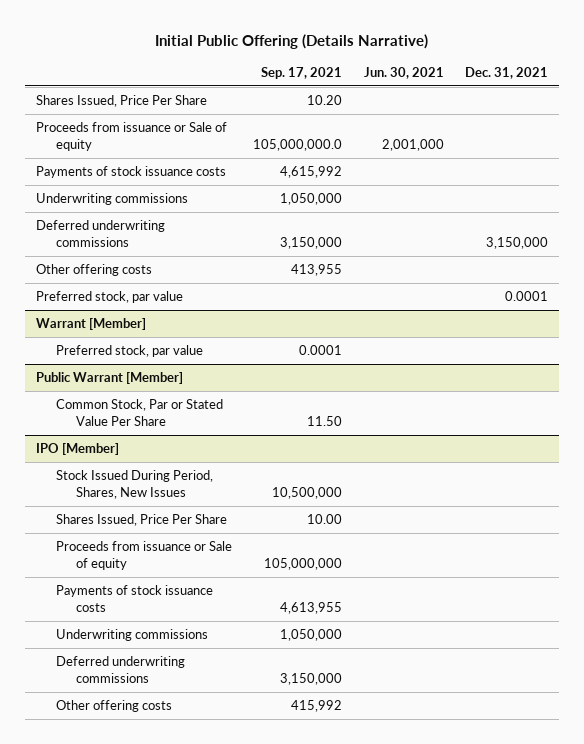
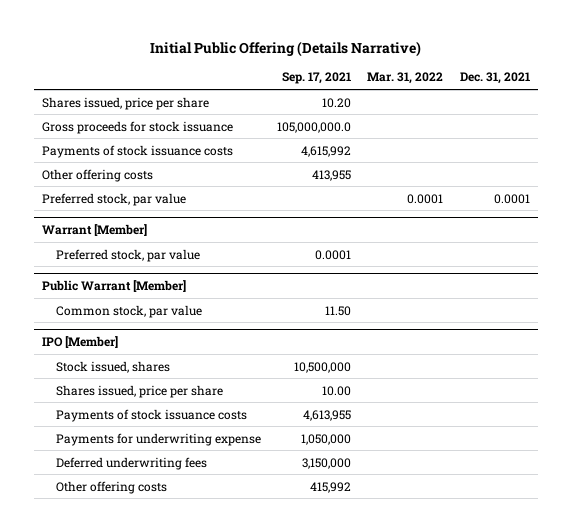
- | Sep. 17, 2021 | Jun. 30, 2021 | Dec. 31, 2021
+ | Sep. 17, 2021 | Mar. 31, 2022 | Dec. 31, 2021
- Shares Issued, Price Per Share | 10.20 | |
- Proceeds from issuance or Sale of equity | 105,000,000.0 | 2,001,000 |
+ Shares issued, price per share | 10.20 | |
+ Gross proceeds for stock issuance | 105,000,000.0 | |
- Underwriting commissions | 1,050,000 | |
- Deferred underwriting commissions | 3,150,000 | | 3,150,000
@ Public Warrant [Member]
- Common Stock, Par or Stated Value Per Share | 11.50 | |
+ Common stock, par value | 11.50 | |
@ IPO [Member]
- Stock Issued During Period, Shares, New Issues | 10,500,000 | |
- Shares Issued, Price Per Share | 10.00 | |
- Proceeds from issuance or Sale of equity | 105,000,000 | |
+ Stock issued, shares | 10,500,000 | |
+ Shares issued, price per share | 10.00 | |
- Underwriting commissions | 1,050,000 | |
- Deferred underwriting commissions | 3,150,000 | |
+ Payments for underwriting expense | 1,050,000 | |
+ Deferred underwriting fees | 3,150,000 | |

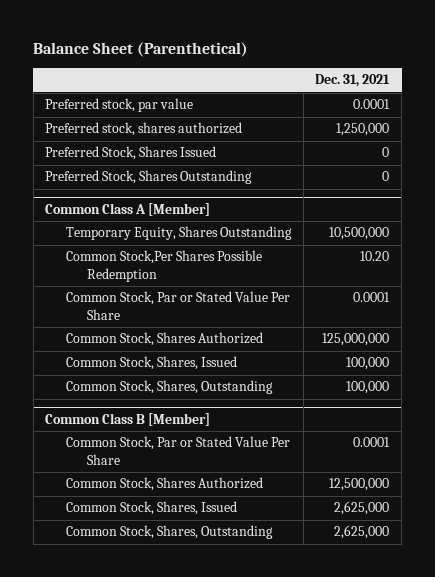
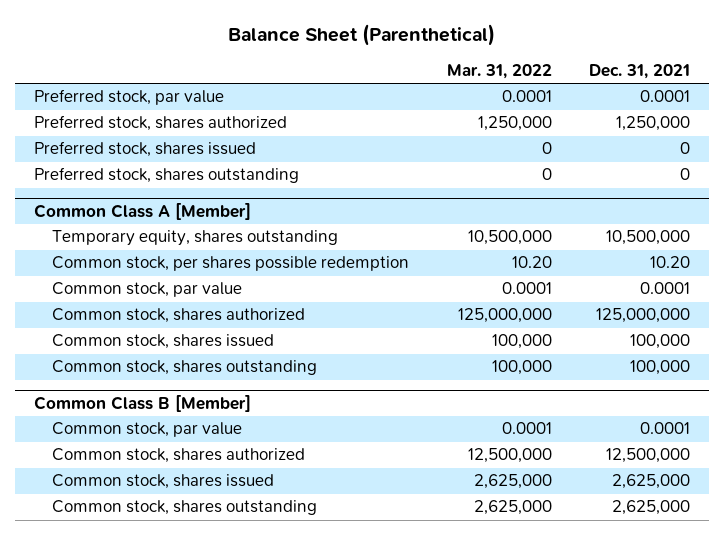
- | Dec. 31, 2021
+ | Mar. 31, 2022 | Dec. 31, 2021
- Preferred Stock, Shares Issued | 0
- Preferred Stock, Shares Outstanding | 0
+ Preferred stock, shares issued | 0 | 0
+ Preferred stock, shares outstanding | 0 | 0
@ Common Class A [Member]
- Temporary Equity, Shares Outstanding | 10,500,000
- Common Stock,Per Shares Possible Redemption | 10.20
- Common Stock, Par or Stated Value Per Share | 0.0001
- Common Stock, Shares Authorized | 125,000,000
- Common Stock, Shares, Issued | 100,000
- Common Stock, Shares, Outstanding | 100,000
+ Temporary equity, shares outstanding | 10,500,000 | 10,500,000
+ Common stock, per shares possible redemption | 10.20 | 10.20
+ Common stock, par value | 0.0001 | 0.0001
+ Common stock, shares authorized | 125,000,000 | 125,000,000
+ Common stock, shares issued | 100,000 | 100,000
+ Common stock, shares outstanding | 100,000 | 100,000
@ Common Class B [Member]
- Common Stock, Par or Stated Value Per Share | 0.0001
- Common Stock, Shares Authorized | 12,500,000
- Common Stock, Shares, Issued | 2,625,000
- Common Stock, Shares, Outstanding | 2,625,000
+ Common stock, par value | 0.0001 | 0.0001
+ Common stock, shares authorized | 12,500,000 | 12,500,000
+ Common stock, shares issued | 2,625,000 | 2,625,000
+ Common stock, shares outstanding | 2,625,000 | 2,625,000

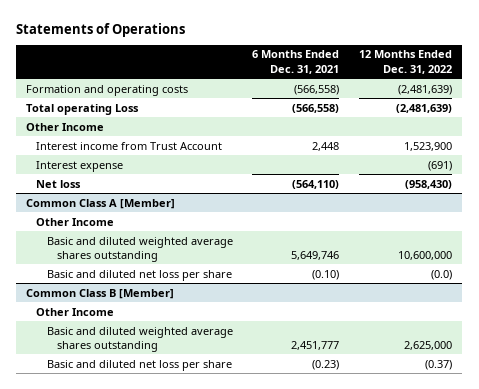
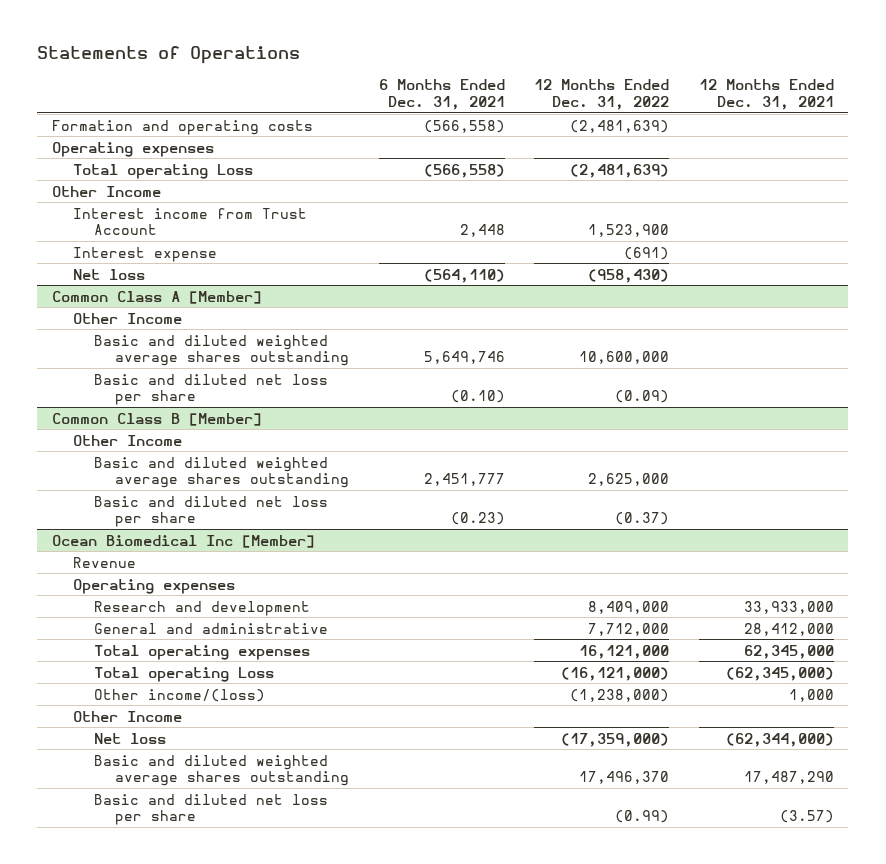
- | 6 Months Ended Dec. 31, 2021 | 12 Months Ended Dec. 31, 2022
+ | 6 Months Ended Dec. 31, 2021 | 12 Months Ended Dec. 31, 2022 | 12 Months Ended Dec. 31, 2021
+ Operating expenses
@ Common Class A [Member]
- Basic and diluted net loss per share | (0.10) | (0.0)
+ Basic and diluted net loss per share | (0.10) | (0.09) |
+ Ocean Biomedical Inc [Member]
+ Revenue
+ Operating expenses
+ Research and development | | 8,409,000 | 33,933,000
+ General and administrative | | 7,712,000 | 28,412,000
+ Total operating expenses | | 16,121,000 | 62,345,000
+ Total operating Loss | | (16,121,000) | (62,345,000)
+ Other income/(loss) | | (1,238,000) | 1,000
+ Other Income
+ Net loss | | (17,359,000) | (62,344,000)
+ Basic and diluted weighted average shares outstanding | | 17,496,370 | 17,487,290
+ Basic and diluted net loss per share | | (0.99) | (3.57)

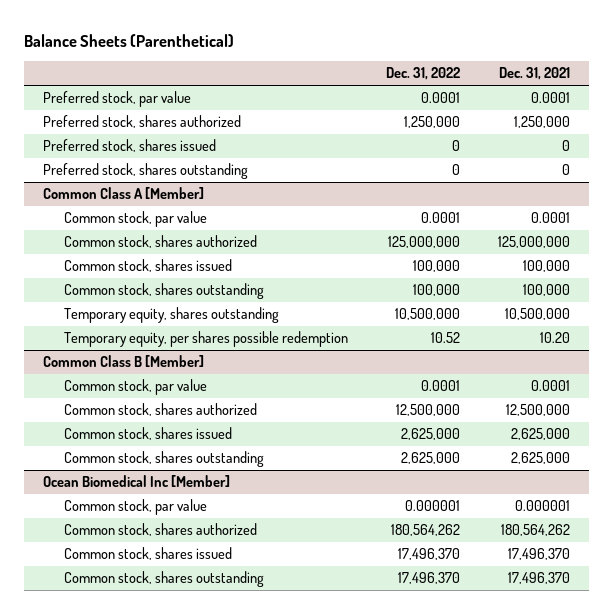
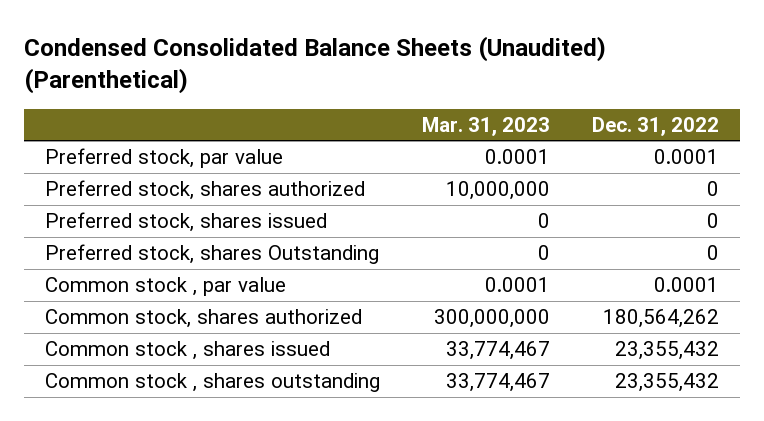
- Balance Sheets (Parenthetical)
+ Condensed Consolidated Balance Sheets (Unaudited) (Parenthetical)
- | Dec. 31, 2022 | Dec. 31, 2021
+ | Mar. 31, 2023 | Dec. 31, 2022
- Preferred stock, shares authorized | 1,250,000 | 1,250,000
+ Preferred stock, shares authorized | 10,000,000 | 0
- Preferred stock, shares outstanding | 0 | 0
- Common Class A [Member]
- Common stock, par value | 0.0001 | 0.0001
- Common stock, shares authorized | 125,000,000 | 125,000,000
- Common stock, shares issued | 100,000 | 100,000
- Common stock, shares outstanding | 100,000 | 100,000
- Temporary equity, shares outstanding | 10,500,000 | 10,500,000
- Temporary equity, per shares possible redemption | 10.52 | 10.20
- Common Class B [Member]
- Common stock, par value | 0.0001 | 0.0001
- Common stock, shares authorized | 12,500,000 | 12,500,000
- Common stock, shares issued | 2,625,000 | 2,625,000
- Common stock, shares outstanding | 2,625,000 | 2,625,000
- Ocean Biomedical Inc [Member]
- Common stock, par value | 0.000001 | 0.000001
+ Preferred stock, shares Outstanding | 0 | 0
+ Common stock , par value | 0.0001 | 0.0001
- Common stock, shares issued | 17,496,370 | 17,496,370
- Common stock, shares outstanding | 17,496,370 | 17,496,370
+ Common stock , shares issued | 33,774,467 | 23,355,432
+ Common stock , shares outstanding | 33,774,467 | 23,355,432

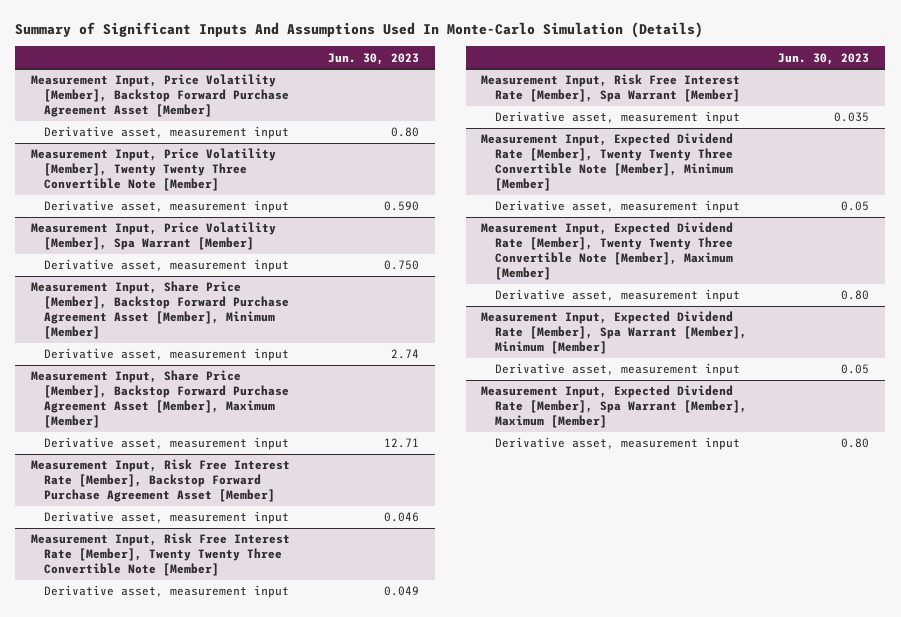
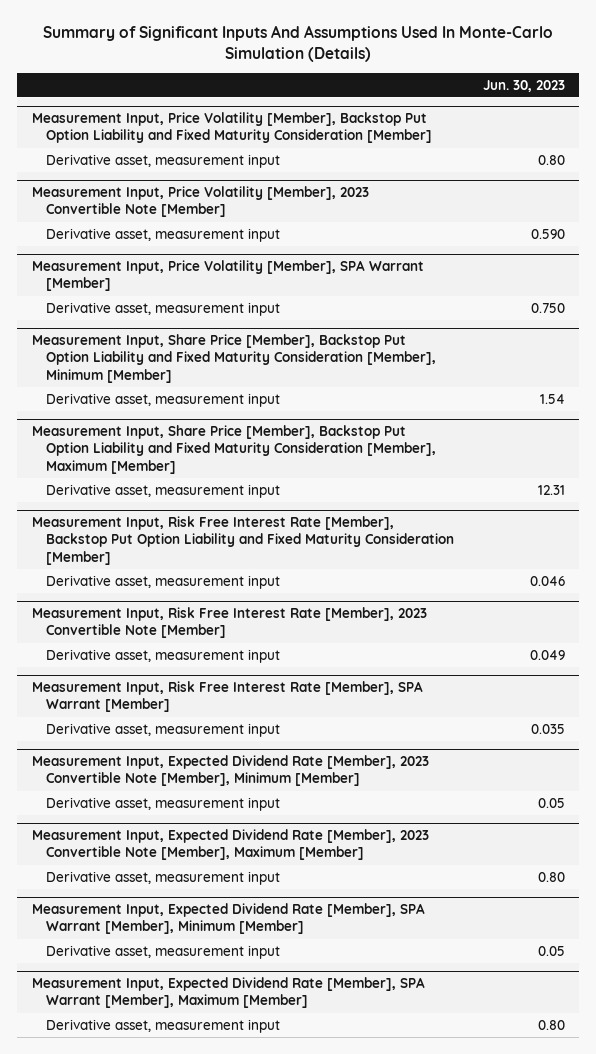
- Measurement Input, Price Volatility [Member], Backstop Forward Purchase Agreement Asset [Member]
+ Measurement Input, Price Volatility [Member], Backstop Put Option Liability and Fixed Maturity Consideration [Member]
- Measurement Input, Price Volatility [Member], Twenty Twenty Three Convertible Note [Member]
+ Measurement Input, Price Volatility [Member], 2023 Convertible Note [Member]
- Measurement Input, Price Volatility [Member], Spa Warrant [Member]
+ Measurement Input, Price Volatility [Member], SPA Warrant [Member]
- Measurement Input, Share Price [Member], Backstop Forward Purchase Agreement Asset [Member], Minimum [Member]
- Derivative asset, measurement input | 2.74
- Measurement Input, Share Price [Member], Backstop Forward Purchase Agreement Asset [Member], Maximum [Member]
- Derivative asset, measurement input | 12.71
- Measurement Input, Risk Free Interest Rate [Member], Backstop Forward Purchase Agreement Asset [Member]
+ Measurement Input, Share Price [Member], Backstop Put Option Liability and Fixed Maturity Consideration [Member], Minimum [Member]
+ Derivative asset, measurement input | 1.54
+ Measurement Input, Share Price [Member], Backstop Put Option Liability and Fixed Maturity Consideration [Member], Maximum [Member]
+ Derivative asset, measurement input | 12.31
+ Measurement Input, Risk Free Interest Rate [Member], Backstop Put Option Liability and Fixed Maturity Consideration [Member]
- Measurement Input, Risk Free Interest Rate [Member], Twenty Twenty Three Convertible Note [Member]
+ Measurement Input, Risk Free Interest Rate [Member], 2023 Convertible Note [Member]
- Measurement Input, Risk Free Interest Rate [Member], Spa Warrant [Member]
+ Measurement Input, Risk Free Interest Rate [Member], SPA Warrant [Member]
- Measurement Input, Expected Dividend Rate [Member], Twenty Twenty Three Convertible Note [Member], Minimum [Member]
+ Measurement Input, Expected Dividend Rate [Member], 2023 Convertible Note [Member], Minimum [Member]
- Measurement Input, Expected Dividend Rate [Member], Twenty Twenty Three Convertible Note [Member], Maximum [Member]
+ Measurement Input, Expected Dividend Rate [Member], 2023 Convertible Note [Member], Maximum [Member]
- Measurement Input, Expected Dividend Rate [Member], Spa Warrant [Member], Minimum [Member]
+ Measurement Input, Expected Dividend Rate [Member], SPA Warrant [Member], Minimum [Member]
- Measurement Input, Expected Dividend Rate [Member], Spa Warrant [Member], Maximum [Member]
+ Measurement Input, Expected Dividend Rate [Member], SPA Warrant [Member], Maximum [Member]

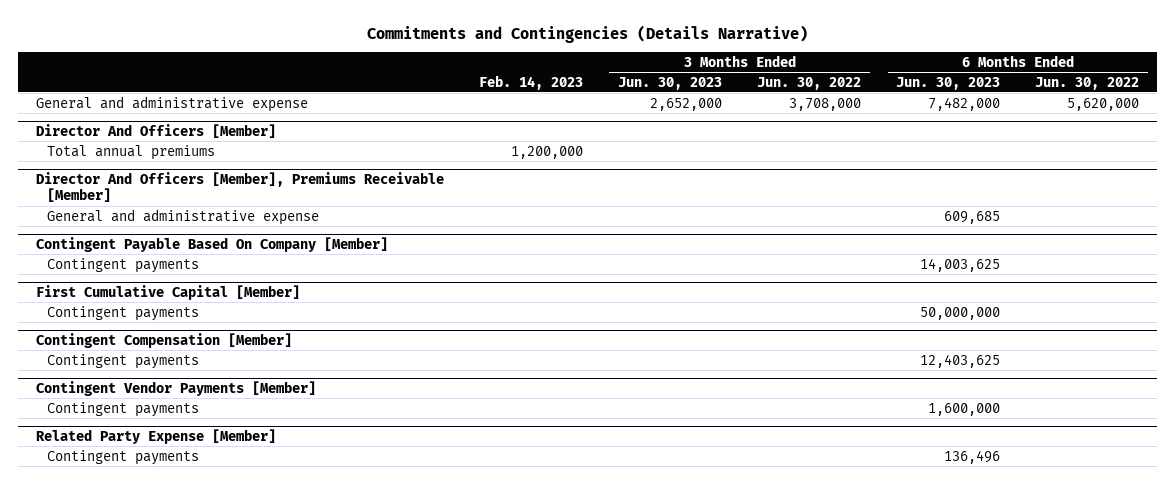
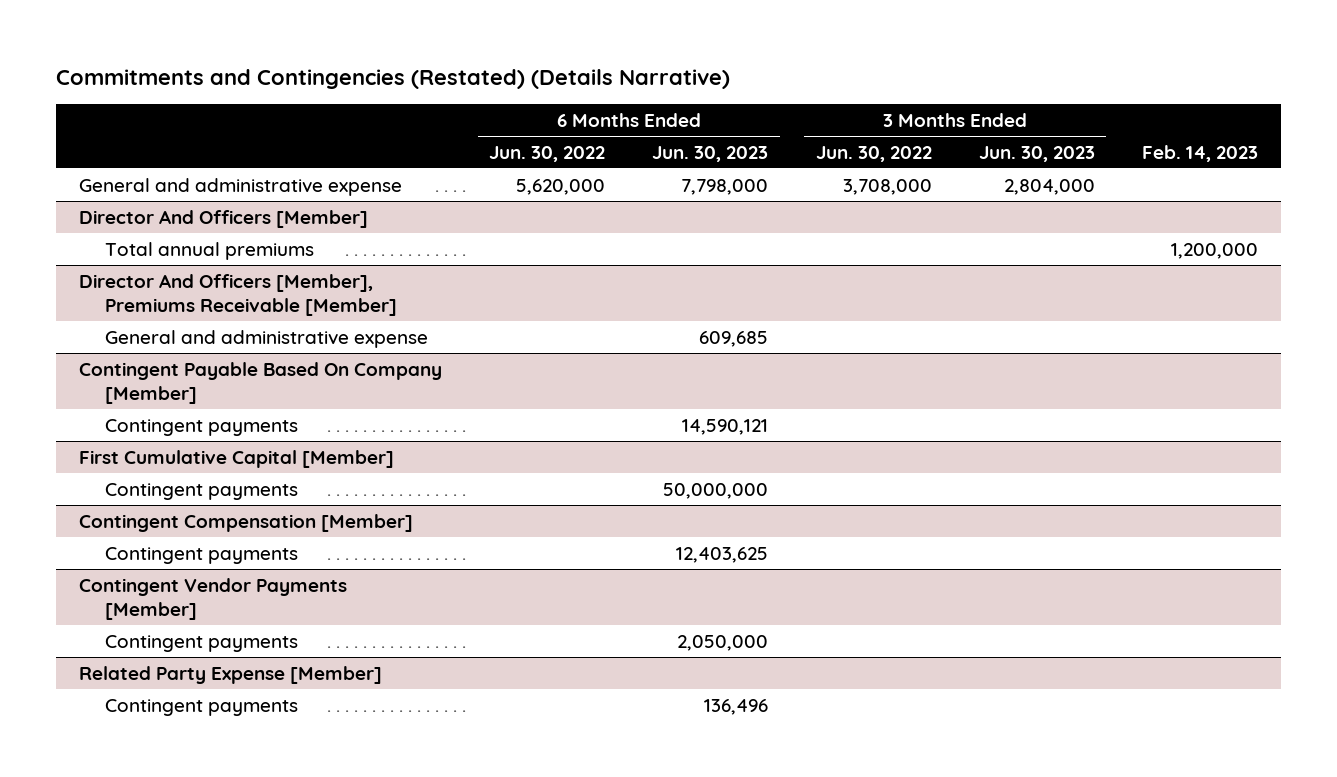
- Commitments and Contingencies (Details Narrative)
+ Commitments and Contingencies (Restated) (Details Narrative)
- | Feb. 14, 2023 | 3 Months Ended Jun. 30, 2023 | 3 Months Ended Jun. 30, 2022 | 6 Months Ended Jun. 30, 2023 | 6 Months Ended Jun. 30, 2022
+ | 6 Months Ended Jun. 30, 2022 | 6 Months Ended Jun. 30, 2023 | 3 Months Ended Jun. 30, 2022 | 3 Months Ended Jun. 30, 2023 | Feb. 14, 2023
- General and administrative expense | | 2,652,000 | 3,708,000 | 7,482,000 | 5,620,000
+ General and administrative expense | 5,620,000 | 7,798,000 | 3,708,000 | 2,804,000 |
@ Contingent Payable Based On Company [Member]
- Contingent payments | | | | 14,003,625 |
+ Contingent payments | | 14,590,121 | | |
@ Contingent Vendor Payments [Member]
- Contingent payments | | | | 1,600,000 |
+ Contingent payments | | 2,050,000 | | |

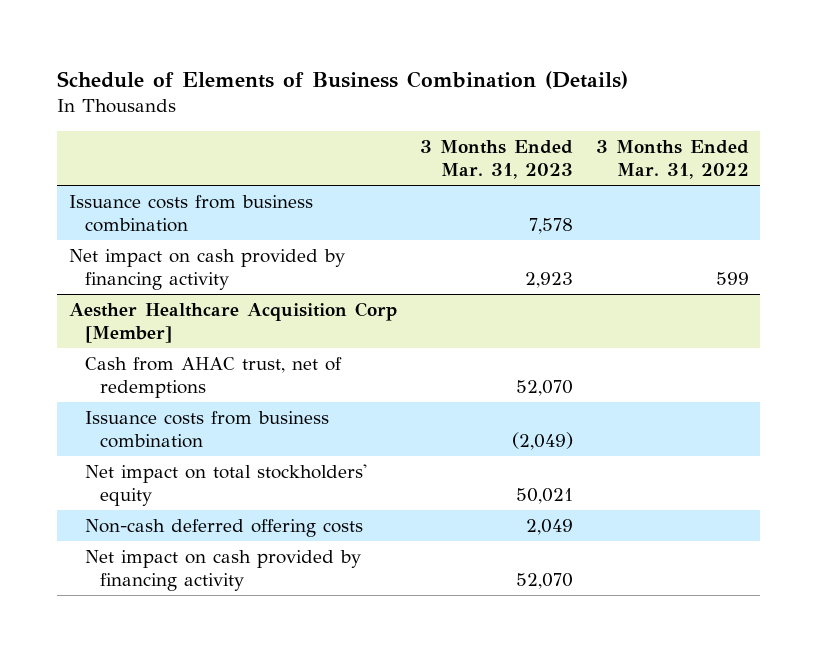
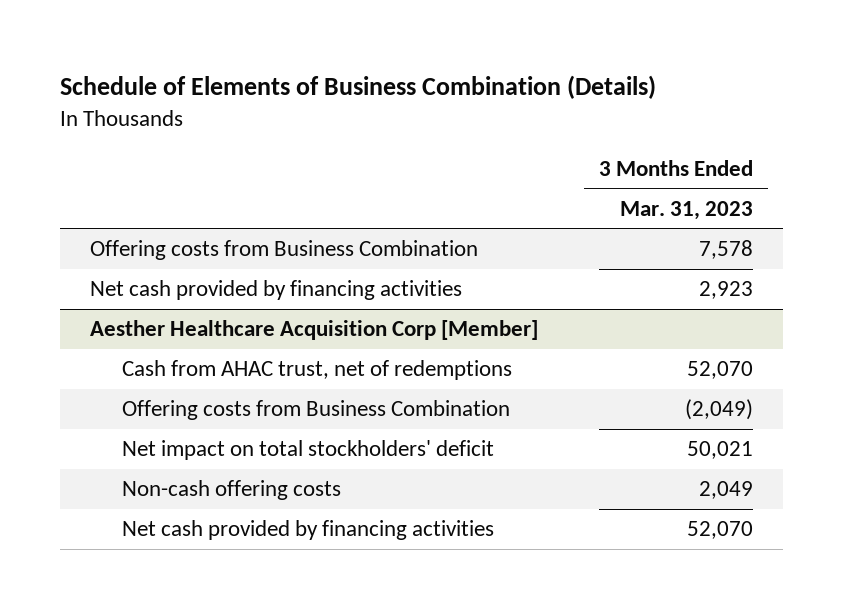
- | 3 Months Ended Mar. 31, 2023 | 3 Months Ended Mar. 31, 2022
+ | 3 Months Ended Mar. 31, 2023
- Issuance costs from business combination | 7,578 |
- Net impact on cash provided by financing activity | 2,923 | 599
+ Offering costs from Business Combination | 7,578
+ Net cash provided by financing activities | 2,923
@ Aesther Healthcare Acquisition Corp [Member]
- Issuance costs from business combination | (2,049) |
- Net impact on total stockholders' equity | 50,021 |
- Non-cash deferred offering costs | 2,049 |
- Net impact on cash provided by financing activity | 52,070 |
+ Offering costs from Business Combination | (2,049)
+ Net impact on total stockholders' deficit | 50,021
+ Non-cash offering costs | 2,049
+ Net cash provided by financing activities | 52,070

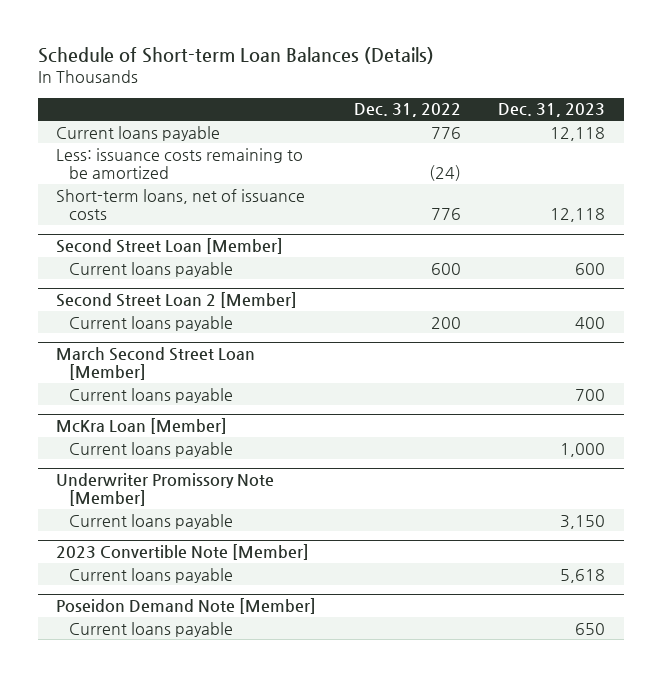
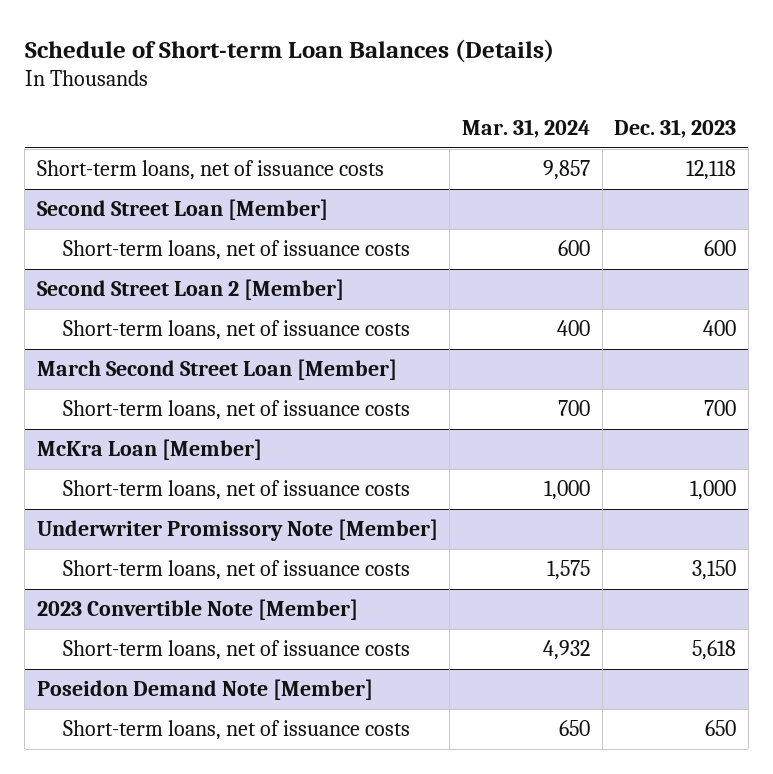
- | Dec. 31, 2022 | Dec. 31, 2023
+ | Mar. 31, 2024 | Dec. 31, 2023
- Current loans payable | 776 | 12,118
- Less: issuance costs remaining to be amortized | (24) |
@ Second Street Loan [Member]
- Current loans payable | 600 | 600
+ Short-term loans, net of issuance costs | 600 | 600
@ Second Street Loan 2 [Member]
- Current loans payable | 200 | 400
+ Short-term loans, net of issuance costs | 400 | 400
@ March Second Street Loan [Member]
- Current loans payable | | 700
+ Short-term loans, net of issuance costs | 700 | 700
@ McKra Loan [Member]
- Current loans payable | | 1,000
+ Short-term loans, net of issuance costs | 1,000 | 1,000
@ Underwriter Promissory Note [Member]
- Current loans payable | | 3,150
+ Short-term loans, net of issuance costs | 1,575 | 3,150
@ 2023 Convertible Note [Member]
- Current loans payable | | 5,618
+ Short-term loans, net of issuance costs | 4,932 | 5,618
@ Poseidon Demand Note [Member]
- Current loans payable | | 650
+ Short-term loans, net of issuance costs | 650 | 650

